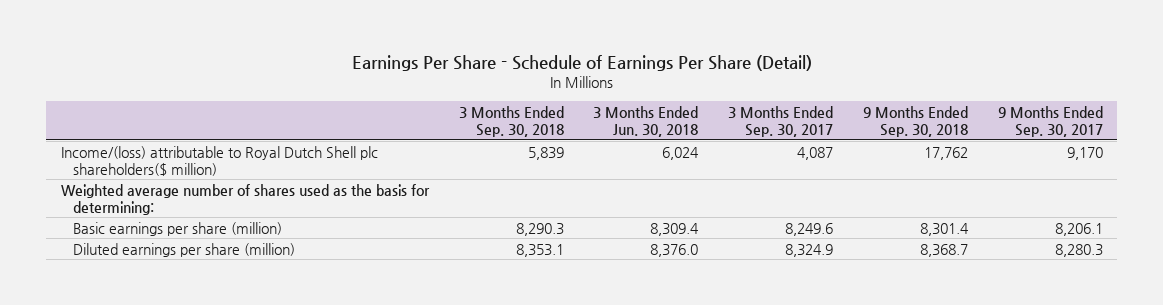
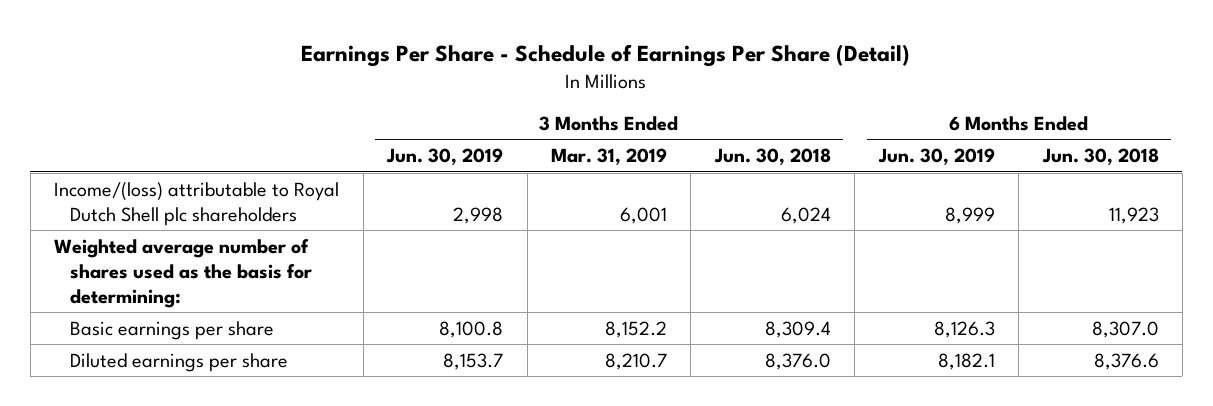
- | 3 Months Ended Sep. 30, 2018 | 3 Months Ended Jun. 30, 2018 | 3 Months Ended Sep. 30, 2017 | 9 Months Ended Sep. 30, 2018 | 9 Months Ended Sep. 30, 2017
+ | 3 Months Ended Jun. 30, 2019 | 3 Months Ended Mar. 31, 2019 | 3 Months Ended Jun. 30, 2018 | 6 Months Ended Jun. 30, 2019 | 6 Months Ended Jun. 30, 2018
- Income/(loss) attributable to Royal Dutch Shell plc shareholders($ million) | 5,839 | 6,024 | 4,087 | 17,762 | 9,170
+ Income/(loss) attributable to Royal Dutch Shell plc shareholders | 2,998 | 6,001 | 6,024 | 8,999 | 11,923
- Basic earnings per share (million) | 8,290.3 | 8,309.4 | 8,249.6 | 8,301.4 | 8,206.1
- Diluted earnings per share (million) | 8,353.1 | 8,376.0 | 8,324.9 | 8,368.7 | 8,280.3
+ Basic earnings per share | 8,100.8 | 8,152.2 | 8,309.4 | 8,126.3 | 8,307.0
+ Diluted earnings per share | 8,153.7 | 8,210.7 | 8,376.0 | 8,182.1 | 8,376.6

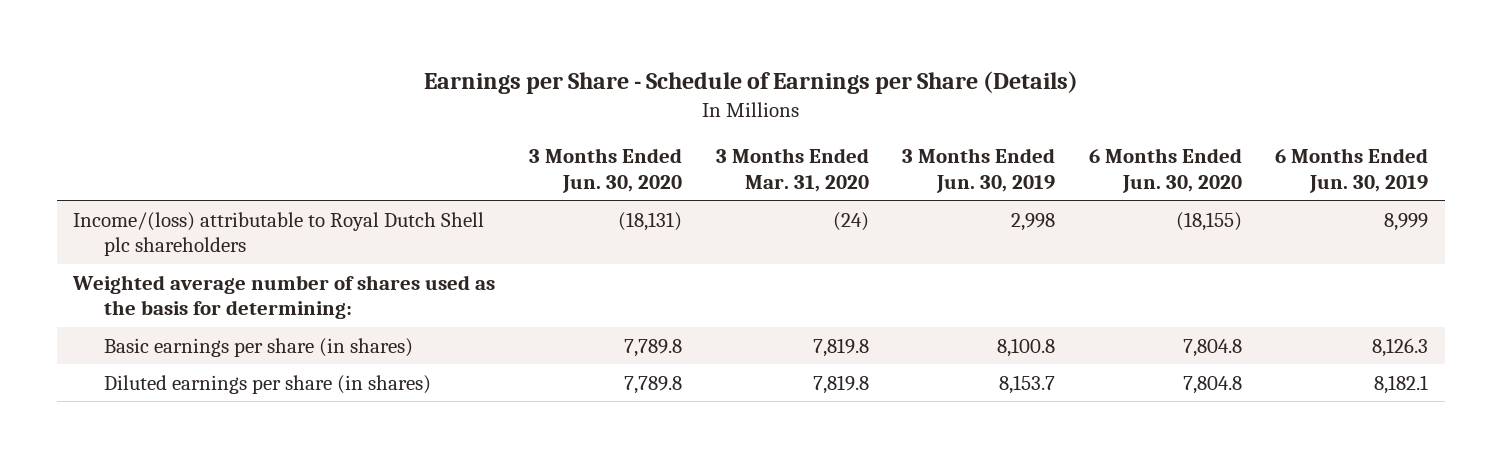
- Earnings Per Share - Schedule of Earnings Per Share (Detail)
+ Earnings per Share - Schedule of Earnings per Share (Details)
- | 3 Months Ended Jun. 30, 2019 | 3 Months Ended Mar. 31, 2019 | 3 Months Ended Jun. 30, 2018 | 6 Months Ended Jun. 30, 2019 | 6 Months Ended Jun. 30, 2018
+ | 3 Months Ended Jun. 30, 2020 | 3 Months Ended Mar. 31, 2020 | 3 Months Ended Jun. 30, 2019 | 6 Months Ended Jun. 30, 2020 | 6 Months Ended Jun. 30, 2019
- Basic earnings per share | 8,100.8 | 8,152.2 | 8,309.4 | 8,126.3 | 8,307.0
- Diluted earnings per share | 8,153.7 | 8,210.7 | 8,376.0 | 8,182.1 | 8,376.6
+ Basic earnings per share (in shares) | 7,789.8 | 7,819.8 | 8,100.8 | 7,804.8 | 8,126.3
+ Diluted earnings per share (in shares) | 7,789.8 | 7,819.8 | 8,153.7 | 7,804.8 | 8,182.1

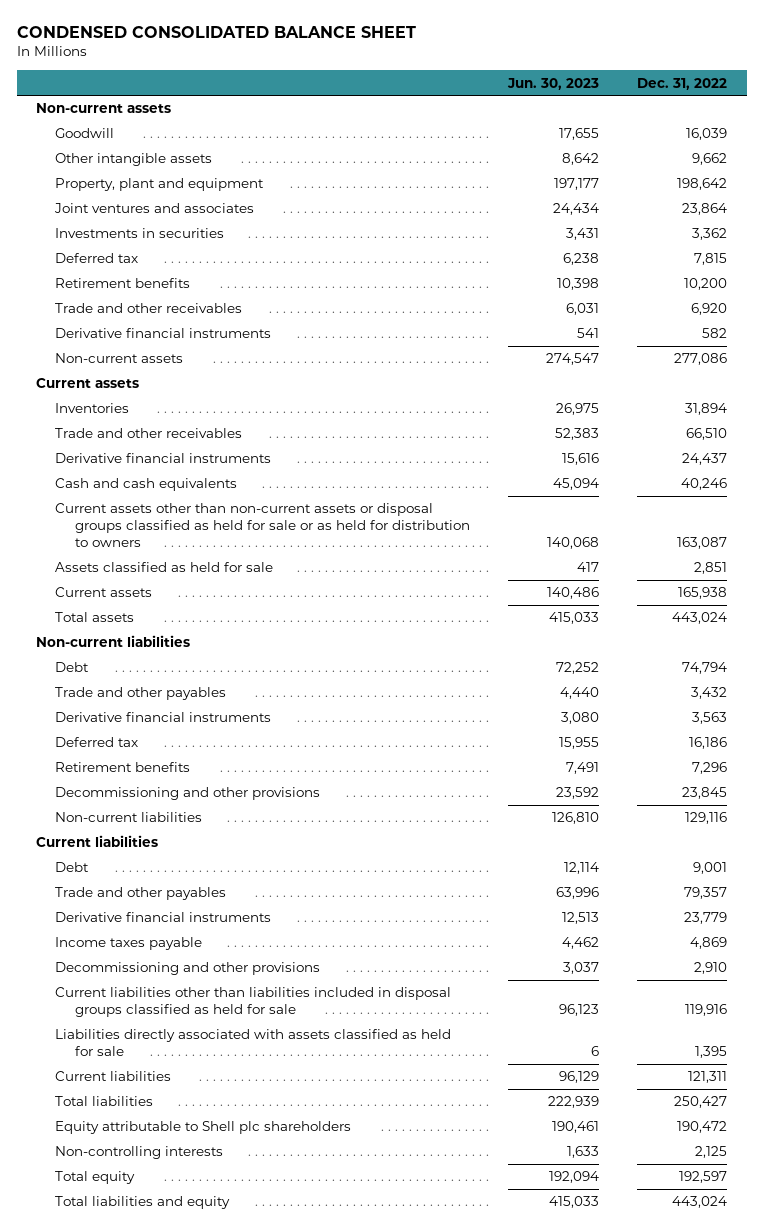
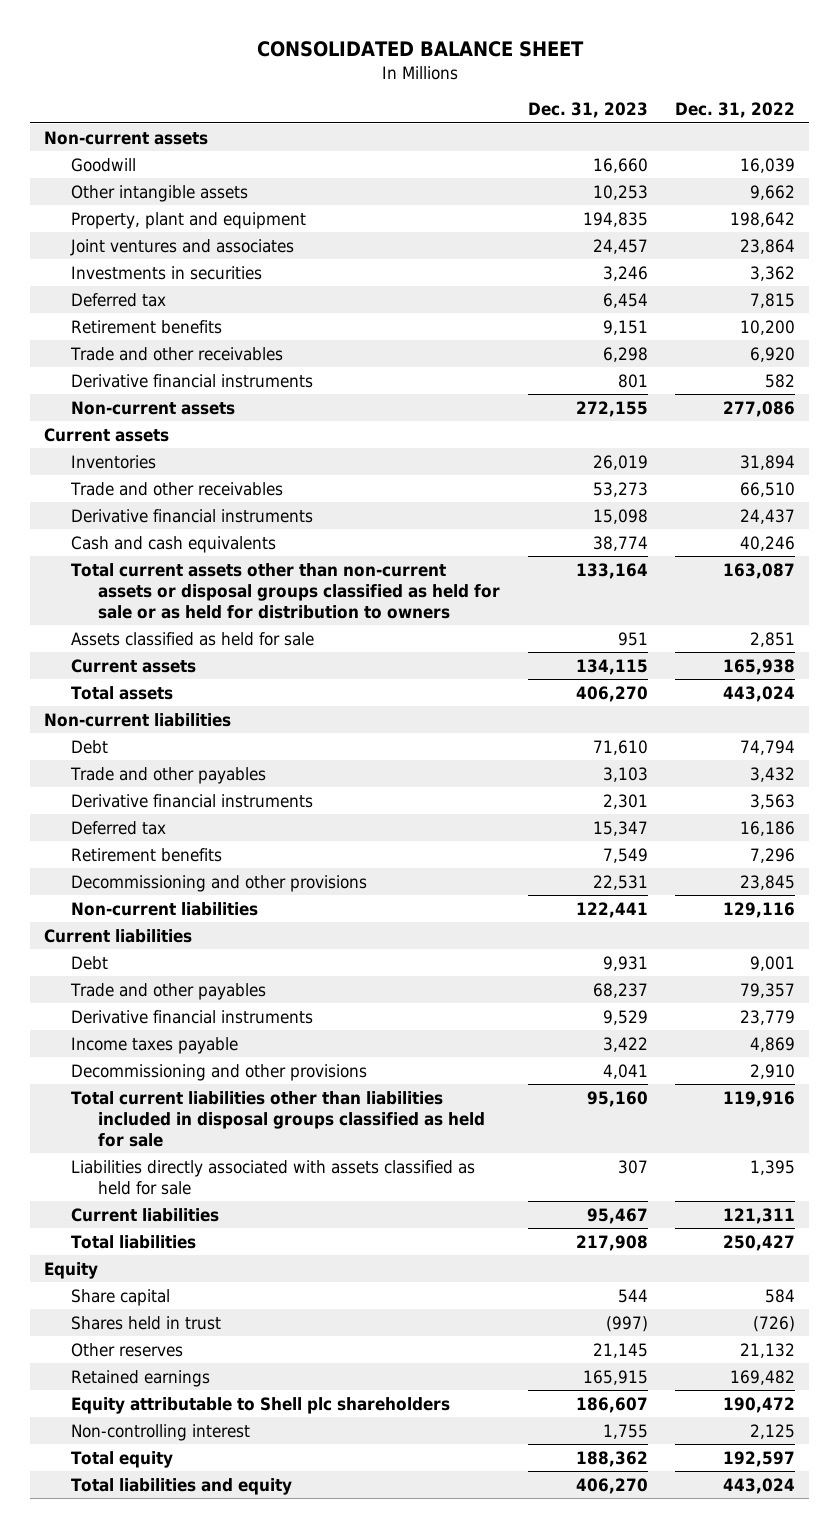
- CONDENSED CONSOLIDATED BALANCE SHEET
+ CONSOLIDATED BALANCE SHEET
- | Jun. 30, 2023 | Dec. 31, 2022
+ | Dec. 31, 2023 | Dec. 31, 2022
- Current assets other than non-current assets or disposal groups classified as held for sale or as held for distribution to owners | 140,068 | 163,087
+ Total current assets other than non-current assets or disposal groups classified as held for sale or as held for distribution to owners | 133,164 | 163,087
- Current liabilities other than liabilities included in disposal groups classified as held for sale | 96,123 | 119,916
+ Total current liabilities other than liabilities included in disposal groups classified as held for sale | 95,160 | 119,916
+ Equity
+ Share capital | 544 | 584
+ Shares held in trust | (997) | (726)
+ Other reserves | 21,145 | 21,132
+ Retained earnings | 165,915 | 169,482
- Non-controlling interests | 1,633 | 2,125
+ Non-controlling interest | 1,755 | 2,125

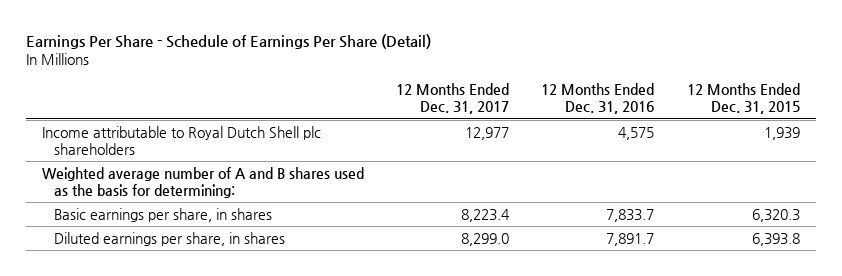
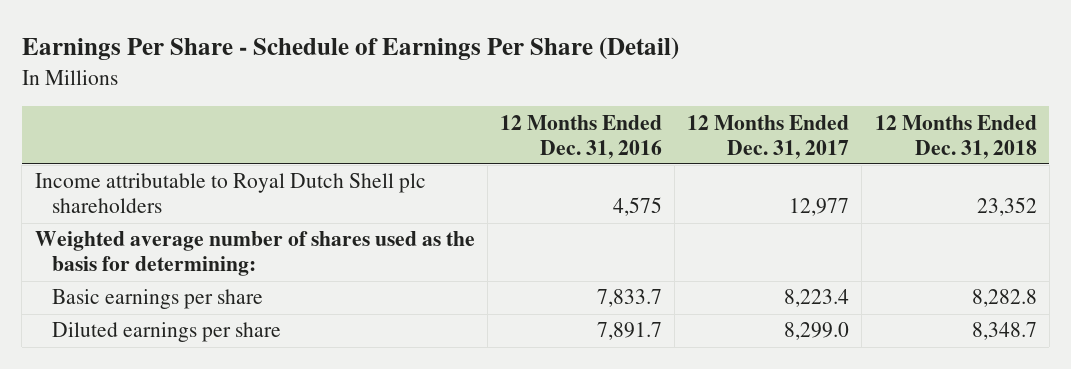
- | 12 Months Ended Dec. 31, 2017 | 12 Months Ended Dec. 31, 2016 | 12 Months Ended Dec. 31, 2015
+ | 12 Months Ended Dec. 31, 2016 | 12 Months Ended Dec. 31, 2017 | 12 Months Ended Dec. 31, 2018
- Weighted average number of A and B shares used as the basis for determining:
- Basic earnings per share, in shares | 8,223.4 | 7,833.7 | 6,320.3
- Diluted earnings per share, in shares | 8,299.0 | 7,891.7 | 6,393.8
+ Weighted average number of shares used as the basis for determining:
+ Basic earnings per share | 7,833.7 | 8,223.4 | 8,282.8
+ Diluted earnings per share | 7,891.7 | 8,299.0 | 8,348.7

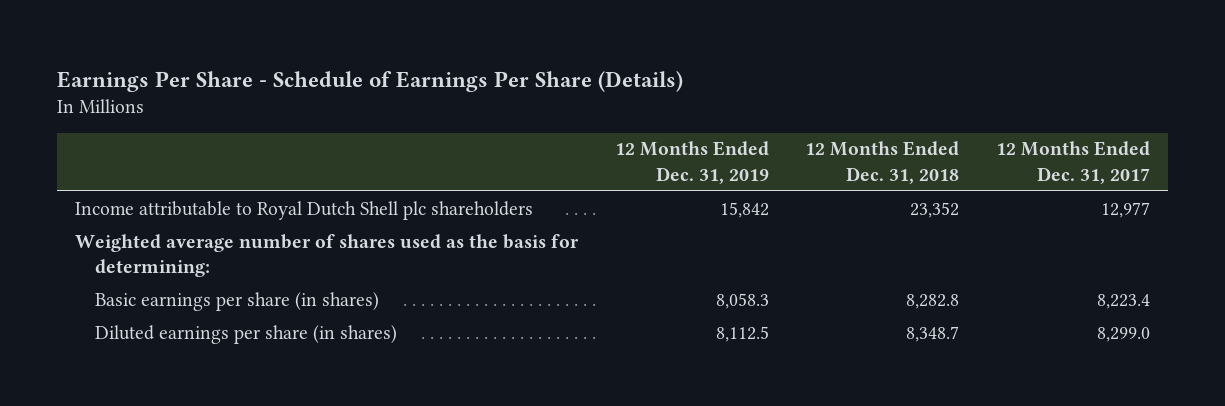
- Earnings Per Share - Schedule of Earnings Per Share (Detail)
+ Earnings Per Share - Schedule of Earnings Per Share (Details)
- | 12 Months Ended Dec. 31, 2016 | 12 Months Ended Dec. 31, 2017 | 12 Months Ended Dec. 31, 2018
+ | 12 Months Ended Dec. 31, 2019 | 12 Months Ended Dec. 31, 2018 | 12 Months Ended Dec. 31, 2017
- Basic earnings per share | 7,833.7 | 8,223.4 | 8,282.8
- Diluted earnings per share | 7,891.7 | 8,299.0 | 8,348.7
+ Basic earnings per share (in shares) | 8,058.3 | 8,282.8 | 8,223.4
+ Diluted earnings per share (in shares) | 8,112.5 | 8,348.7 | 8,299.0

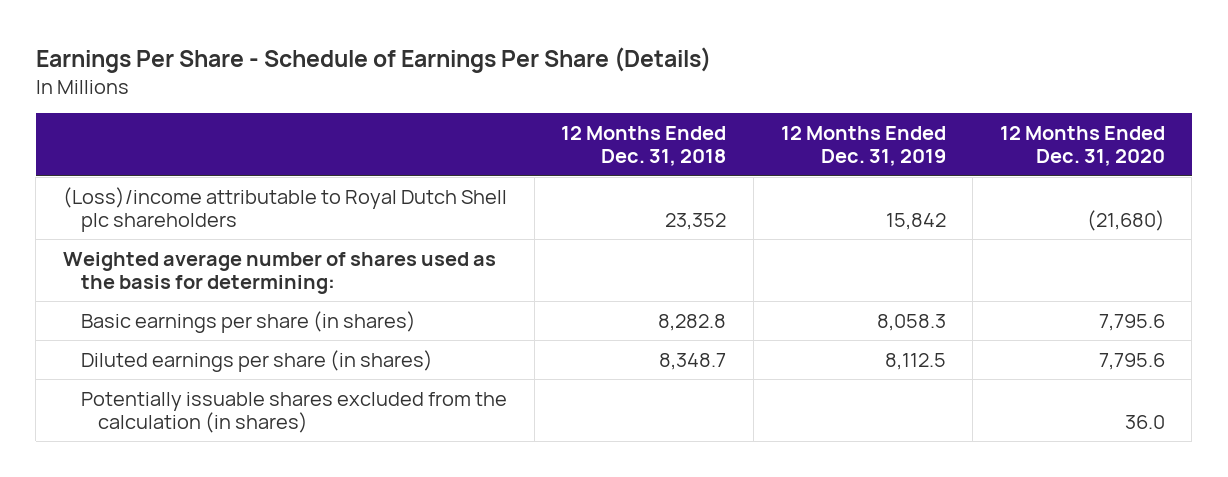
- | 12 Months Ended Dec. 31, 2019 | 12 Months Ended Dec. 31, 2018 | 12 Months Ended Dec. 31, 2017
+ | 12 Months Ended Dec. 31, 2018 | 12 Months Ended Dec. 31, 2019 | 12 Months Ended Dec. 31, 2020
- Income attributable to Royal Dutch Shell plc shareholders | 15,842 | 23,352 | 12,977
+ (Loss)/income attributable to Royal Dutch Shell plc shareholders | 23,352 | 15,842 | (21,680)
+ Potentially issuable shares excluded from the calculation (in shares) | | | 36.0

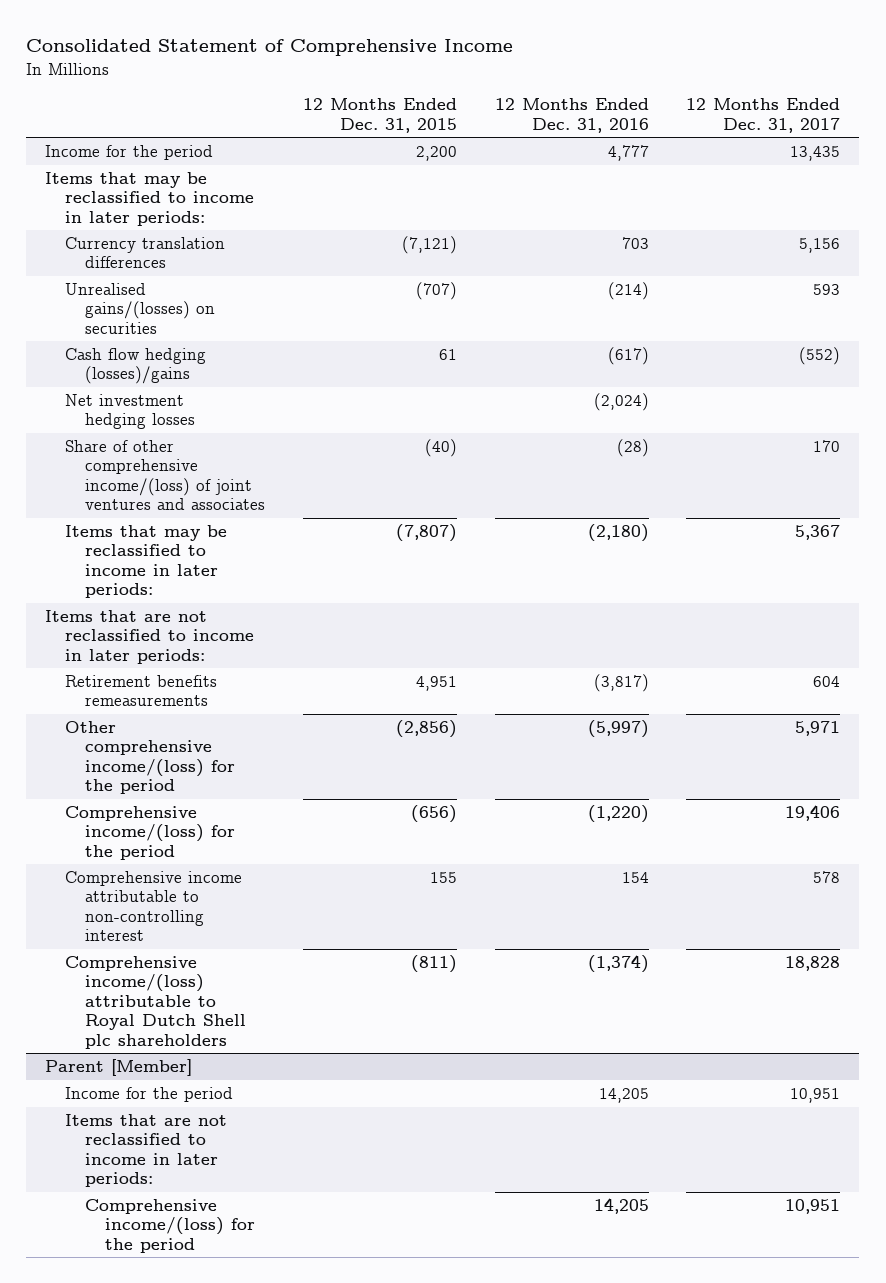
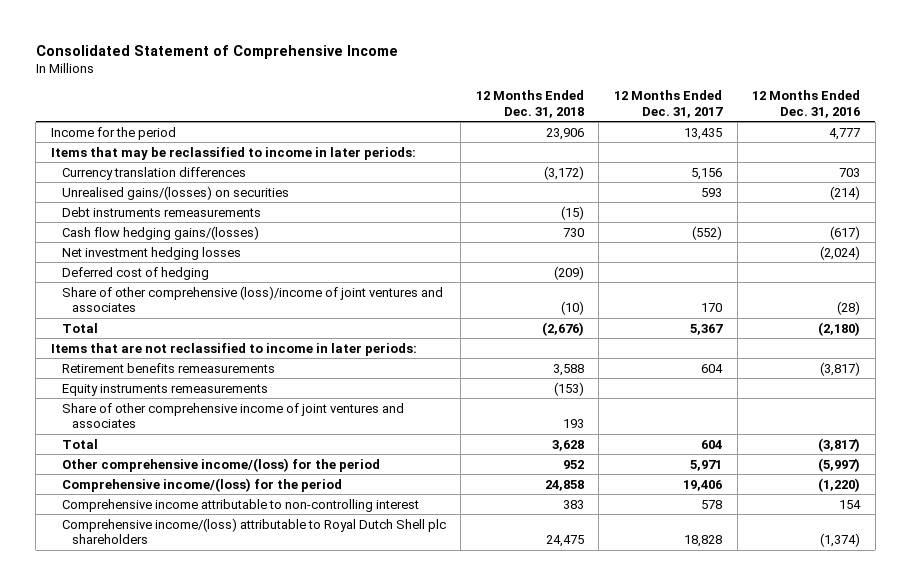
- | 12 Months Ended Dec. 31, 2015 | 12 Months Ended Dec. 31, 2016 | 12 Months Ended Dec. 31, 2017
+ | 12 Months Ended Dec. 31, 2018 | 12 Months Ended Dec. 31, 2017 | 12 Months Ended Dec. 31, 2016
- Cash flow hedging (losses)/gains | 61 | (617) | (552)
+ Debt instruments remeasurements | (15) | |
+ Cash flow hedging gains/(losses) | 730 | (552) | (617)
- Share of other comprehensive income/(loss) of joint ventures and associates | (40) | (28) | 170
- Items that may be reclassified to income in later periods: | (7,807) | (2,180) | 5,367
+ Deferred cost of hedging | (209) | |
+ Share of other comprehensive (loss)/income of joint ventures and associates | (10) | 170 | (28)
+ Total | (2,676) | 5,367 | (2,180)
+ Equity instruments remeasurements | (153) | |
+ Share of other comprehensive income of joint ventures and associates | 193 | |
+ Total | 3,628 | 604 | (3,817)
- Parent [Member]
- Income for the period | | 14,205 | 10,951
- Items that are not reclassified to income in later periods:
- Comprehensive income/(loss) for the period | | 14,205 | 10,951

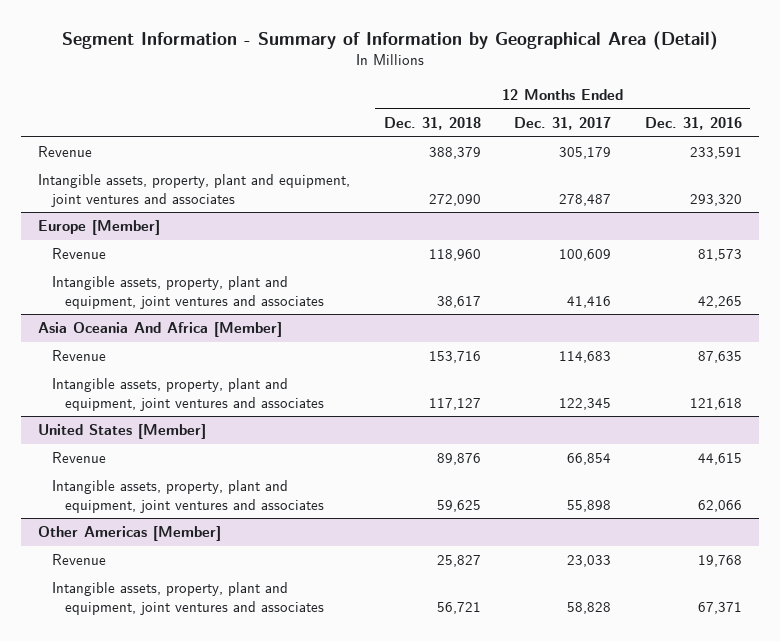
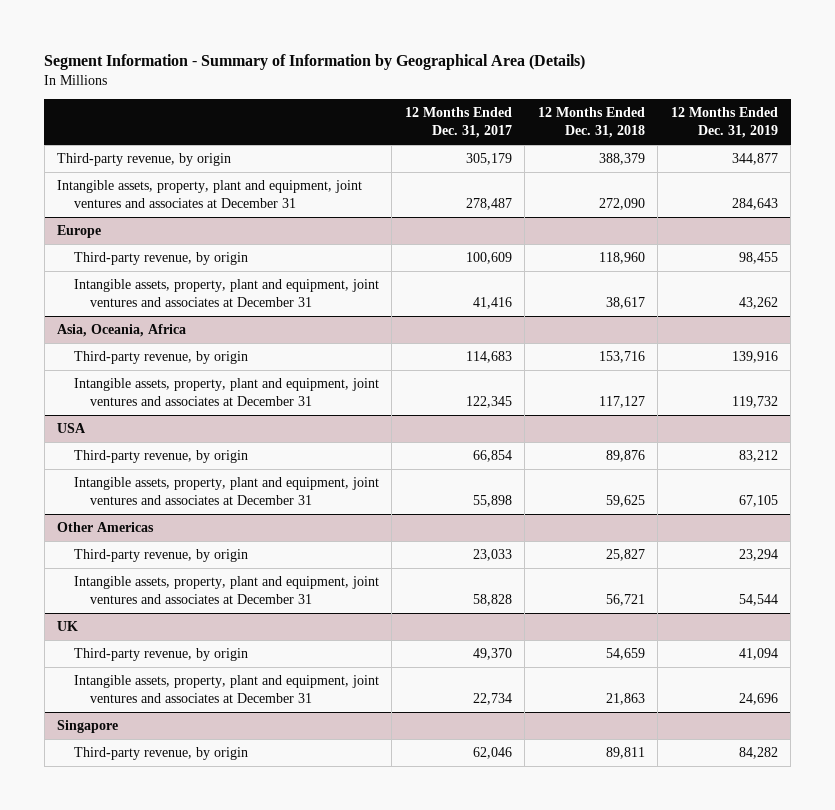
- Segment Information - Summary of Information by Geographical Area (Detail)
+ Segment Information - Summary of Information by Geographical Area (Details)
- | 12 Months Ended Dec. 31, 2018 | 12 Months Ended Dec. 31, 2017 | 12 Months Ended Dec. 31, 2016
+ | 12 Months Ended Dec. 31, 2017 | 12 Months Ended Dec. 31, 2018 | 12 Months Ended Dec. 31, 2019
- Revenue | 388,379 | 305,179 | 233,591
- Intangible assets, property, plant and equipment, joint ventures and associates | 272,090 | 278,487 | 293,320
- Europe [Member]
- Revenue | 118,960 | 100,609 | 81,573
- Intangible assets, property, plant and equipment, joint ventures and associates | 38,617 | 41,416 | 42,265
- Asia Oceania And Africa [Member]
- Revenue | 153,716 | 114,683 | 87,635
- Intangible assets, property, plant and equipment, joint ventures and associates | 117,127 | 122,345 | 121,618
- United States [Member]
- Revenue | 89,876 | 66,854 | 44,615
- Intangible assets, property, plant and equipment, joint ventures and associates | 59,625 | 55,898 | 62,066
- Other Americas [Member]
- Revenue | 25,827 | 23,033 | 19,768
- Intangible assets, property, plant and equipment, joint ventures and associates | 56,721 | 58,828 | 67,371
+ Third-party revenue, by origin | 305,179 | 388,379 | 344,877
+ Intangible assets, property, plant and equipment, joint ventures and associates at December 31 | 278,487 | 272,090 | 284,643
+ Europe
+ Third-party revenue, by origin | 100,609 | 118,960 | 98,455
+ Intangible assets, property, plant and equipment, joint ventures and associates at December 31 | 41,416 | 38,617 | 43,262
+ Asia, Oceania, Africa
+ Third-party revenue, by origin | 114,683 | 153,716 | 139,916
+ Intangible assets, property, plant and equipment, joint ventures and associates at December 31 | 122,345 | 117,127 | 119,732
+ USA
+ Third-party revenue, by origin | 66,854 | 89,876 | 83,212
+ Intangible assets, property, plant and equipment, joint ventures and associates at December 31 | 55,898 | 59,625 | 67,105
+ Other Americas
+ Third-party revenue, by origin | 23,033 | 25,827 | 23,294
+ Intangible assets, property, plant and equipment, joint ventures and associates at December 31 | 58,828 | 56,721 | 54,544
+ UK
+ Third-party revenue, by origin | 49,370 | 54,659 | 41,094
+ Intangible assets, property, plant and equipment, joint ventures and associates at December 31 | 22,734 | 21,863 | 24,696
+ Singapore
+ Third-party revenue, by origin | 62,046 | 89,811 | 84,282

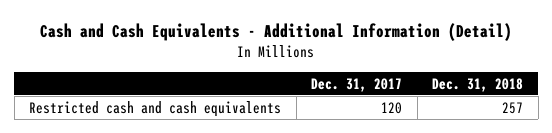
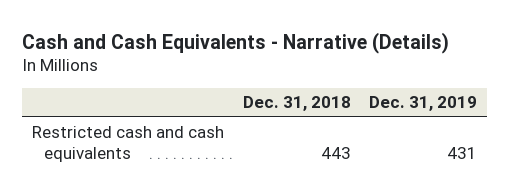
- Cash and Cash Equivalents - Additional Information (Detail)
+ Cash and Cash Equivalents - Narrative (Details)
- | Dec. 31, 2017 | Dec. 31, 2018
+ | Dec. 31, 2018 | Dec. 31, 2019
- Restricted cash and cash equivalents | 120 | 257
+ Restricted cash and cash equivalents | 443 | 431

